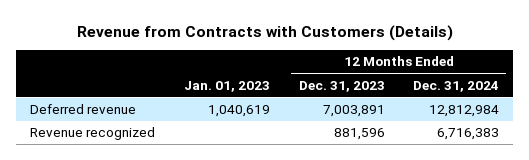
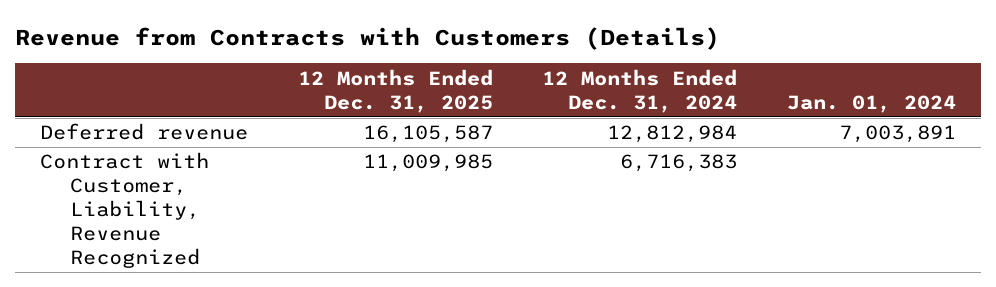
- | Jan. 01, 2023 | 12 Months Ended Dec. 31, 2023 | 12 Months Ended Dec. 31, 2024
+ | 12 Months Ended Dec. 31, 2025 | 12 Months Ended Dec. 31, 2024 | Jan. 01, 2024
- Revenue recognized | | 881,596 | 6,716,383
+ Contract with Customer, Liability, Revenue Recognized | 11,009,985 | 6,716,383 |

